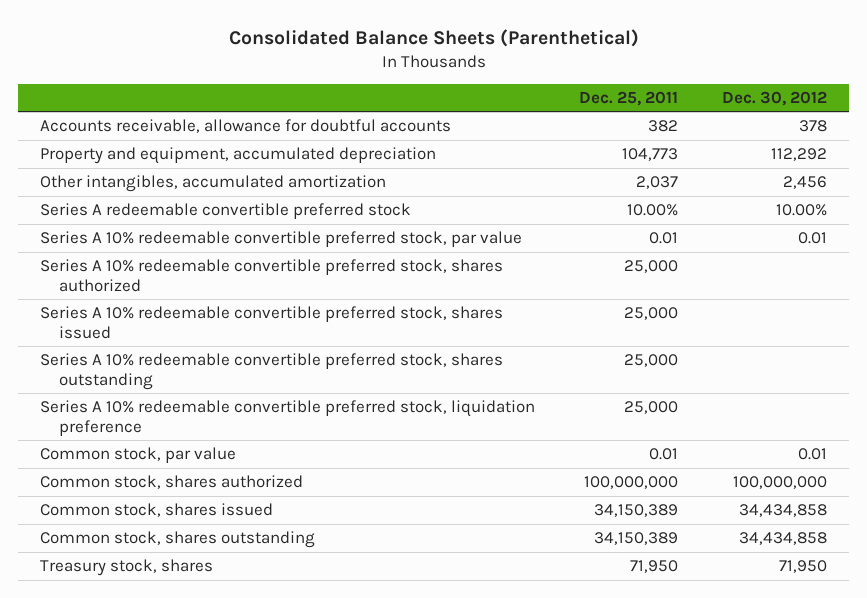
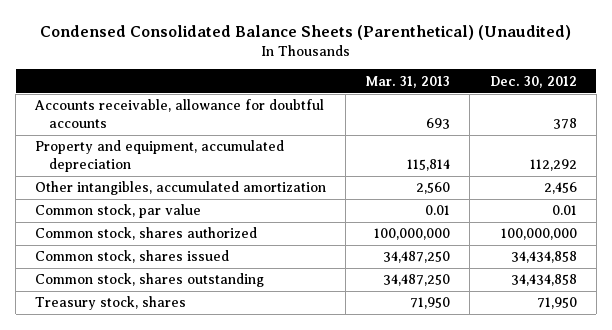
- Consolidated Balance Sheets (Parenthetical)
+ Condensed Consolidated Balance Sheets (Parenthetical) (Unaudited)
- | Dec. 25, 2011 | Dec. 30, 2012
+ | Mar. 31, 2013 | Dec. 30, 2012
- Series A redeemable convertible preferred stock | 10.00% | 10.00%
- Series A 10% redeemable convertible preferred stock, par value | 0.01 | 0.01
- Series A 10% redeemable convertible preferred stock, shares authorized | 25,000 |
- Series A 10% redeemable convertible preferred stock, shares issued | 25,000 |
- Series A 10% redeemable convertible preferred stock, shares outstanding | 25,000 |
- Series A 10% redeemable convertible preferred stock, liquidation preference | 25,000 |

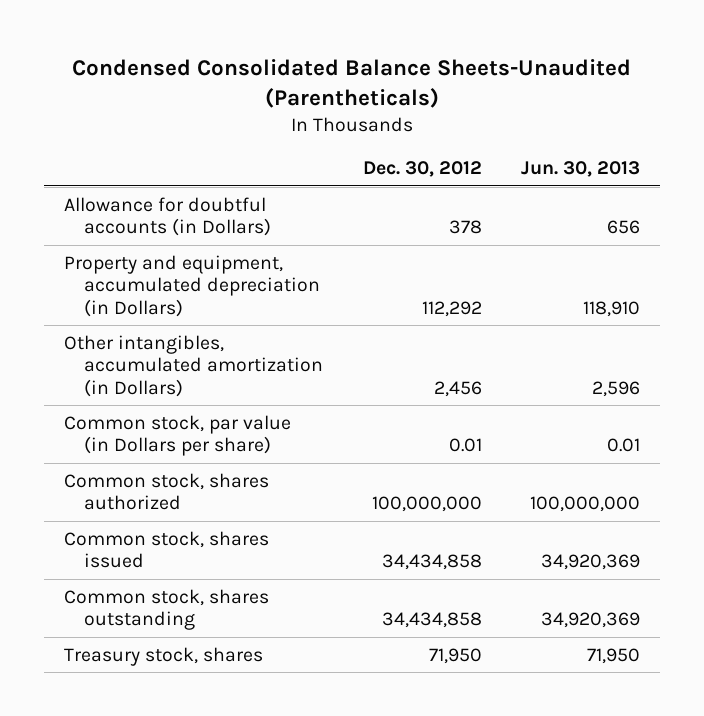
- Condensed Consolidated Balance Sheets (Parenthetical) (Unaudited)
+ Condensed Consolidated Balance Sheets-Unaudited (Parentheticals)
- | Mar. 31, 2013 | Dec. 30, 2012
+ | Dec. 30, 2012 | Jun. 30, 2013
- Accounts receivable, allowance for doubtful accounts | 693 | 378
- Property and equipment, accumulated depreciation | 115,814 | 112,292
- Other intangibles, accumulated amortization | 2,560 | 2,456
- Common stock, par value | 0.01 | 0.01
+ Allowance for doubtful accounts (in Dollars) | 378 | 656
+ Property and equipment, accumulated depreciation (in Dollars) | 112,292 | 118,910
+ Other intangibles, accumulated amortization (in Dollars) | 2,456 | 2,596
+ Common stock, par value (in Dollars per share) | 0.01 | 0.01

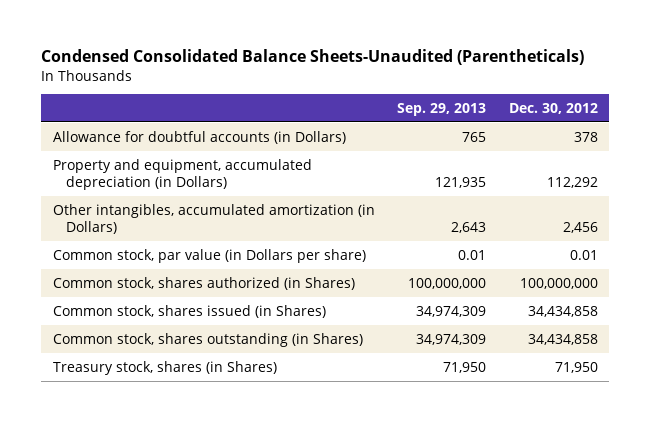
- | Dec. 30, 2012 | Jun. 30, 2013
+ | Sep. 29, 2013 | Dec. 30, 2012
- Common stock, shares authorized | 100,000,000 | 100,000,000
- Common stock, shares issued | 34,434,858 | 34,920,369
- Common stock, shares outstanding | 34,434,858 | 34,920,369
- Treasury stock, shares | 71,950 | 71,950
+ Common stock, shares authorized (in Shares) | 100,000,000 | 100,000,000
+ Common stock, shares issued (in Shares) | 34,974,309 | 34,434,858
+ Common stock, shares outstanding (in Shares) | 34,974,309 | 34,434,858
+ Treasury stock, shares (in Shares) | 71,950 | 71,950

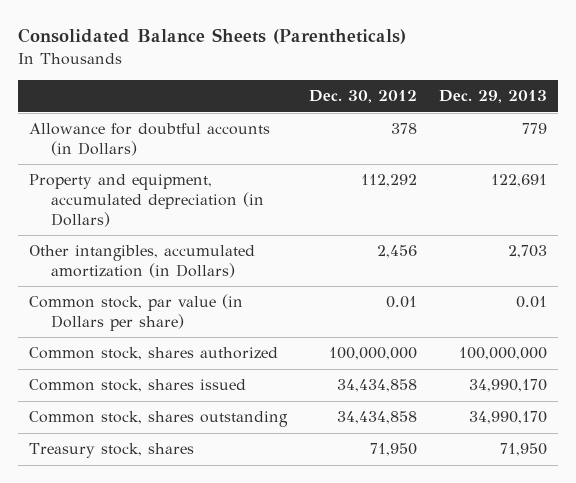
- Condensed Consolidated Balance Sheets-Unaudited (Parentheticals)
+ Consolidated Balance Sheets (Parentheticals)
- | Sep. 29, 2013 | Dec. 30, 2012
+ | Dec. 30, 2012 | Dec. 29, 2013
- Common stock, shares authorized (in Shares) | 100,000,000 | 100,000,000
- Common stock, shares issued (in Shares) | 34,974,309 | 34,434,858
- Common stock, shares outstanding (in Shares) | 34,974,309 | 34,434,858
- Treasury stock, shares (in Shares) | 71,950 | 71,950
+ Common stock, shares authorized | 100,000,000 | 100,000,000
+ Common stock, shares issued | 34,434,858 | 34,990,170
+ Common stock, shares outstanding | 34,434,858 | 34,990,170
+ Treasury stock, shares | 71,950 | 71,950

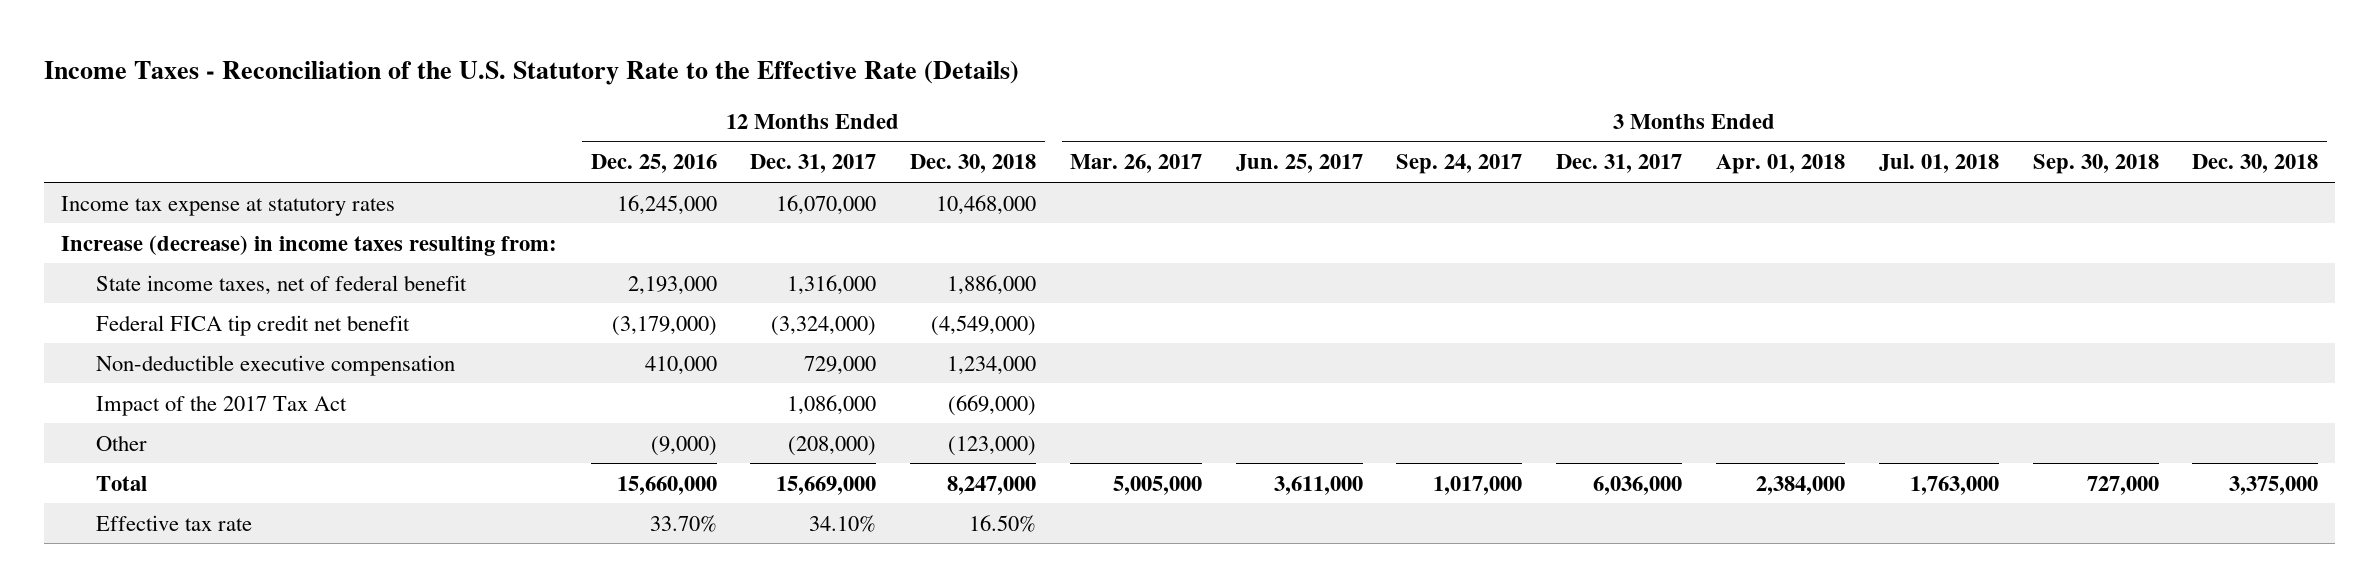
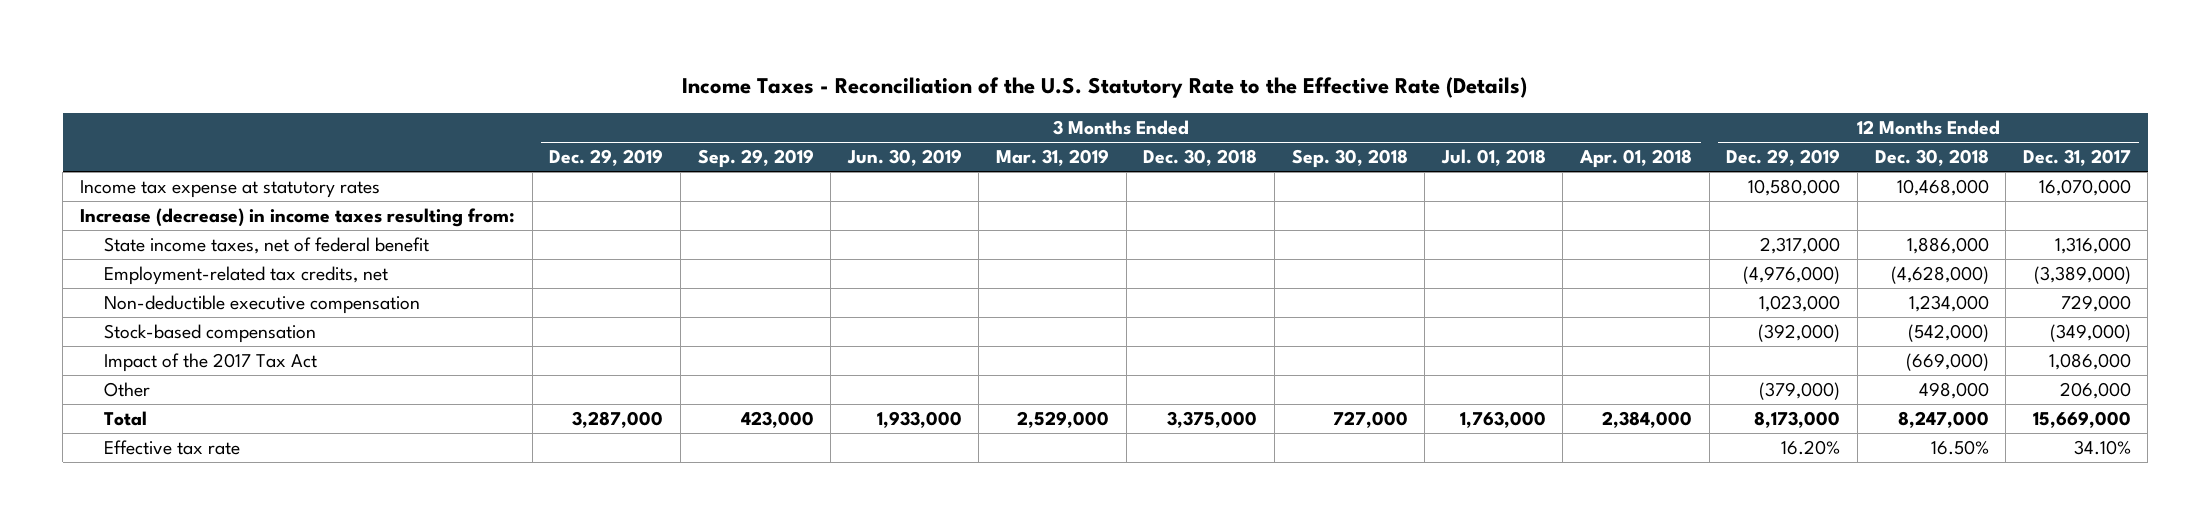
- | 12 Months Ended Dec. 25, 2016 | 12 Months Ended Dec. 31, 2017 | 12 Months Ended Dec. 30, 2018 | 3 Months Ended Mar. 26, 2017 | 3 Months Ended Jun. 25, 2017 | 3 Months Ended Sep. 24, 2017 | 3 Months Ended Dec. 31, 2017 | 3 Months Ended Apr. 01, 2018 | 3 Months Ended Jul. 01, 2018 | 3 Months Ended Sep. 30, 2018 | 3 Months Ended Dec. 30, 2018
+ | 3 Months Ended Dec. 29, 2019 | 3 Months Ended Sep. 29, 2019 | 3 Months Ended Jun. 30, 2019 | 3 Months Ended Mar. 31, 2019 | 3 Months Ended Dec. 30, 2018 | 3 Months Ended Sep. 30, 2018 | 3 Months Ended Jul. 01, 2018 | 3 Months Ended Apr. 01, 2018 | 12 Months Ended Dec. 29, 2019 | 12 Months Ended Dec. 30, 2018 | 12 Months Ended Dec. 31, 2017
- Federal FICA tip credit net benefit | (3,179,000) | (3,324,000) | (4,549,000) | | | | | | | |
+ Employment-related tax credits, net | | | | | | | | | (4,976,000) | (4,628,000) | (3,389,000)
+ Stock-based compensation | | | | | | | | | (392,000) | (542,000) | (349,000)
- Other | (9,000) | (208,000) | (123,000) | | | | | | | |
+ Other | | | | | | | | | (379,000) | 498,000 | 206,000

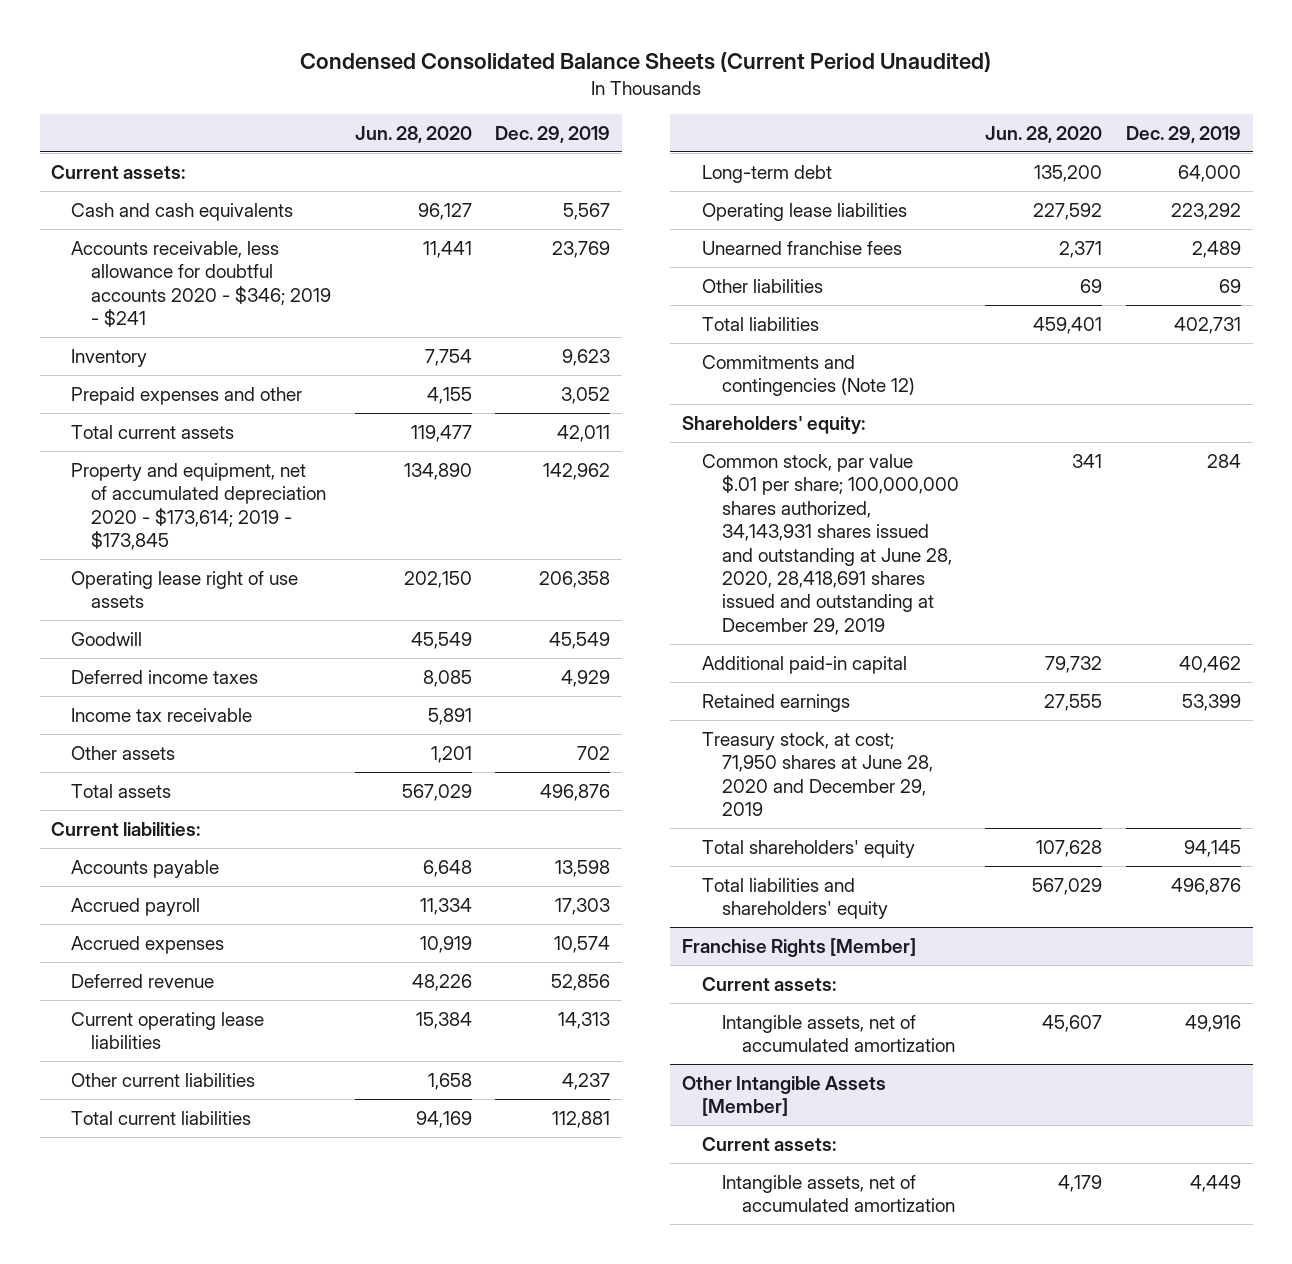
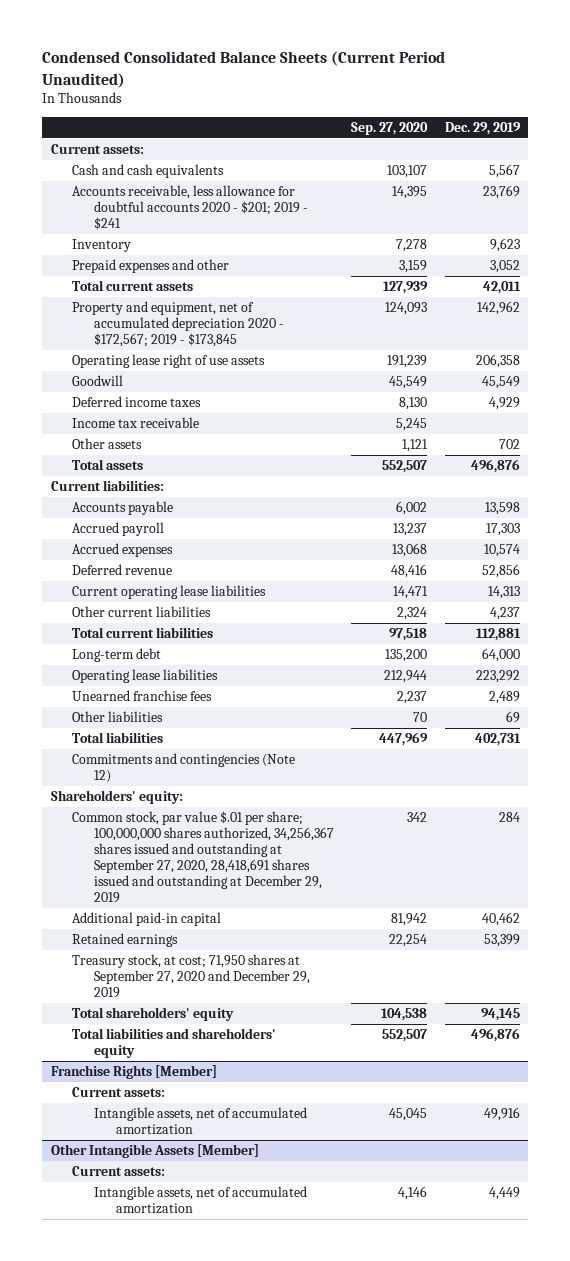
- | Jun. 28, 2020 | Dec. 29, 2019
+ | Sep. 27, 2020 | Dec. 29, 2019
- Accounts receivable, less allowance for doubtful accounts 2020 - $346; 2019 - $241 | 11,441 | 23,769
+ Accounts receivable, less allowance for doubtful accounts 2020 - $201; 2019 - $241 | 14,395 | 23,769
- Property and equipment, net of accumulated depreciation 2020 - $173,614; 2019 - $173,845 | 134,890 | 142,962
+ Property and equipment, net of accumulated depreciation 2020 - $172,567; 2019 - $173,845 | 124,093 | 142,962
- Common stock, par value $.01 per share; 100,000,000 shares authorized, 34,143,931 shares issued and outstanding at June 28, 2020, 28,418,691 shares issued and outstanding at December 29, 2019 | 341 | 284
+ Common stock, par value $.01 per share; 100,000,000 shares authorized, 34,256,367 shares issued and outstanding at September 27, 2020, 28,418,691 shares issued and outstanding at December 29, 2019 | 342 | 284
- Treasury stock, at cost; 71,950 shares at June 28, 2020 and December 29, 2019
+ Treasury stock, at cost; 71,950 shares at September 27, 2020 and December 29, 2019

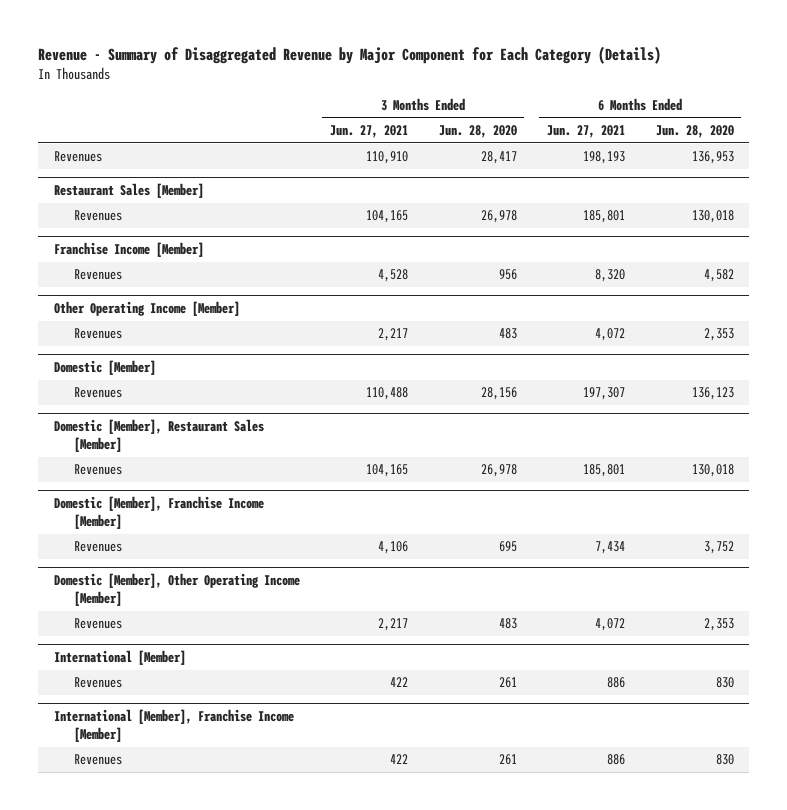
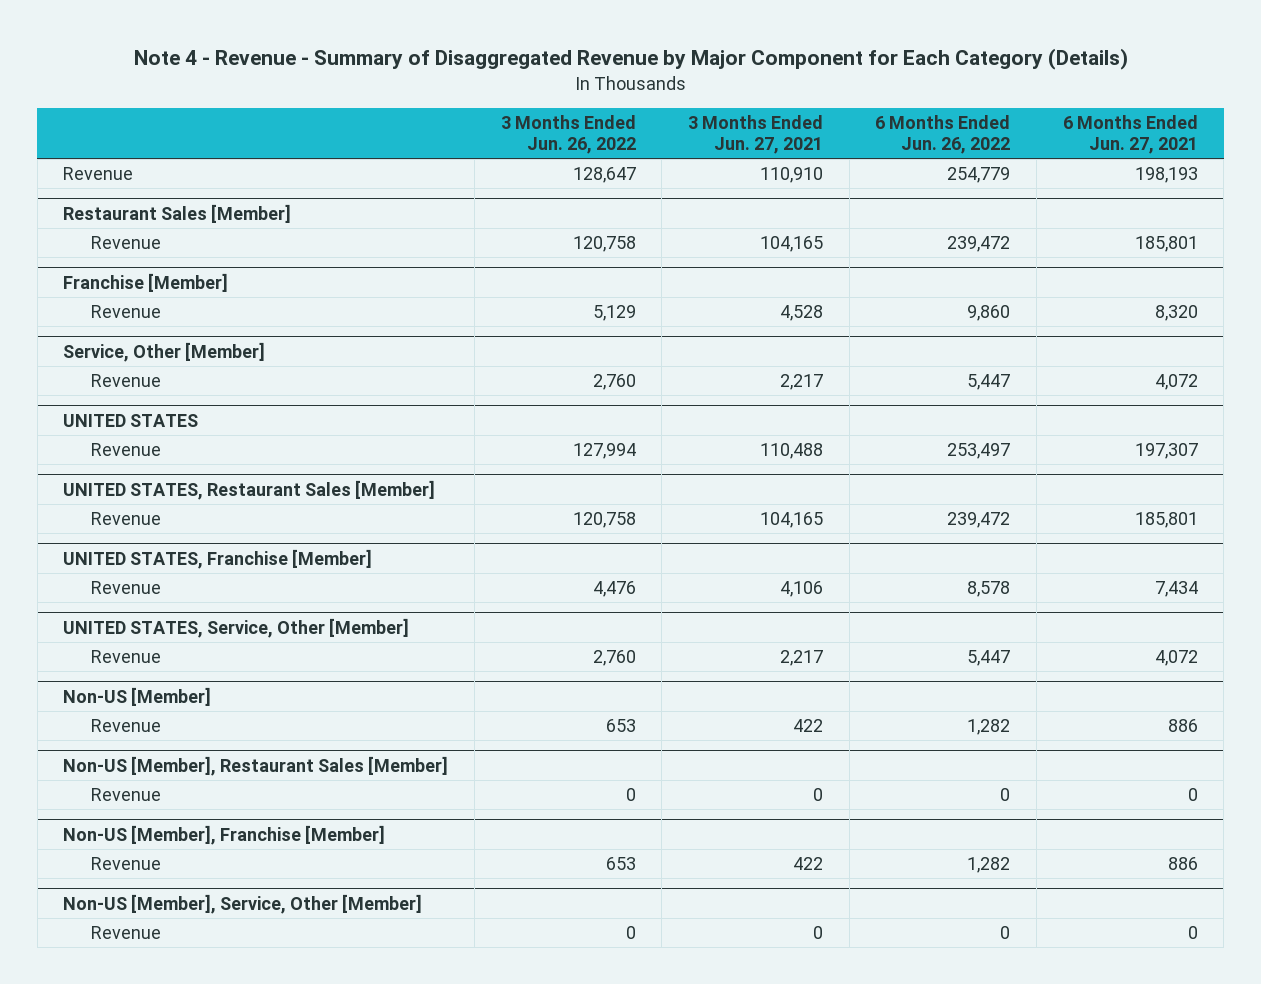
- Revenue - Summary of Disaggregated Revenue by Major Component for Each Category (Details)
+ Note 4 - Revenue - Summary of Disaggregated Revenue by Major Component for Each Category (Details)
- | 3 Months Ended Jun. 27, 2021 | 3 Months Ended Jun. 28, 2020 | 6 Months Ended Jun. 27, 2021 | 6 Months Ended Jun. 28, 2020
+ | 3 Months Ended Jun. 26, 2022 | 3 Months Ended Jun. 27, 2021 | 6 Months Ended Jun. 26, 2022 | 6 Months Ended Jun. 27, 2021
- Revenues | 110,910 | 28,417 | 198,193 | 136,953
+ Revenue | 128,647 | 110,910 | 254,779 | 198,193
@ Restaurant Sales [Member]
- Revenues | 104,165 | 26,978 | 185,801 | 130,018
- Franchise Income [Member]
- Revenues | 4,528 | 956 | 8,320 | 4,582
- Other Operating Income [Member]
- Revenues | 2,217 | 483 | 4,072 | 2,353
- Domestic [Member]
- Revenues | 110,488 | 28,156 | 197,307 | 136,123
- Domestic [Member], Restaurant Sales [Member]
- Revenues | 104,165 | 26,978 | 185,801 | 130,018
- Domestic [Member], Franchise Income [Member]
- Revenues | 4,106 | 695 | 7,434 | 3,752
- Domestic [Member], Other Operating Income [Member]
- Revenues | 2,217 | 483 | 4,072 | 2,353
- International [Member]
- Revenues | 422 | 261 | 886 | 830
- International [Member], Franchise Income [Member]
- Revenues | 422 | 261 | 886 | 830
@ Restaurant Sales [Member]
+ Revenue | 120,758 | 104,165 | 239,472 | 185,801
+ Franchise [Member]
+ Revenue | 5,129 | 4,528 | 9,860 | 8,320
+ Service, Other [Member]
+ Revenue | 2,760 | 2,217 | 5,447 | 4,072
+ UNITED STATES
+ Revenue | 127,994 | 110,488 | 253,497 | 197,307
+ UNITED STATES, Restaurant Sales [Member]
+ Revenue | 120,758 | 104,165 | 239,472 | 185,801
+ UNITED STATES, Franchise [Member]
+ Revenue | 4,476 | 4,106 | 8,578 | 7,434
+ UNITED STATES, Service, Other [Member]
+ Revenue | 2,760 | 2,217 | 5,447 | 4,072
+ Non-US [Member]
+ Revenue | 653 | 422 | 1,282 | 886
+ Non-US [Member], Restaurant Sales [Member]
+ Revenue | 0 | 0 | 0 | 0
+ Non-US [Member], Franchise [Member]
+ Revenue | 653 | 422 | 1,282 | 886
+ Non-US [Member], Service, Other [Member]
+ Revenue | 0 | 0 | 0 | 0

